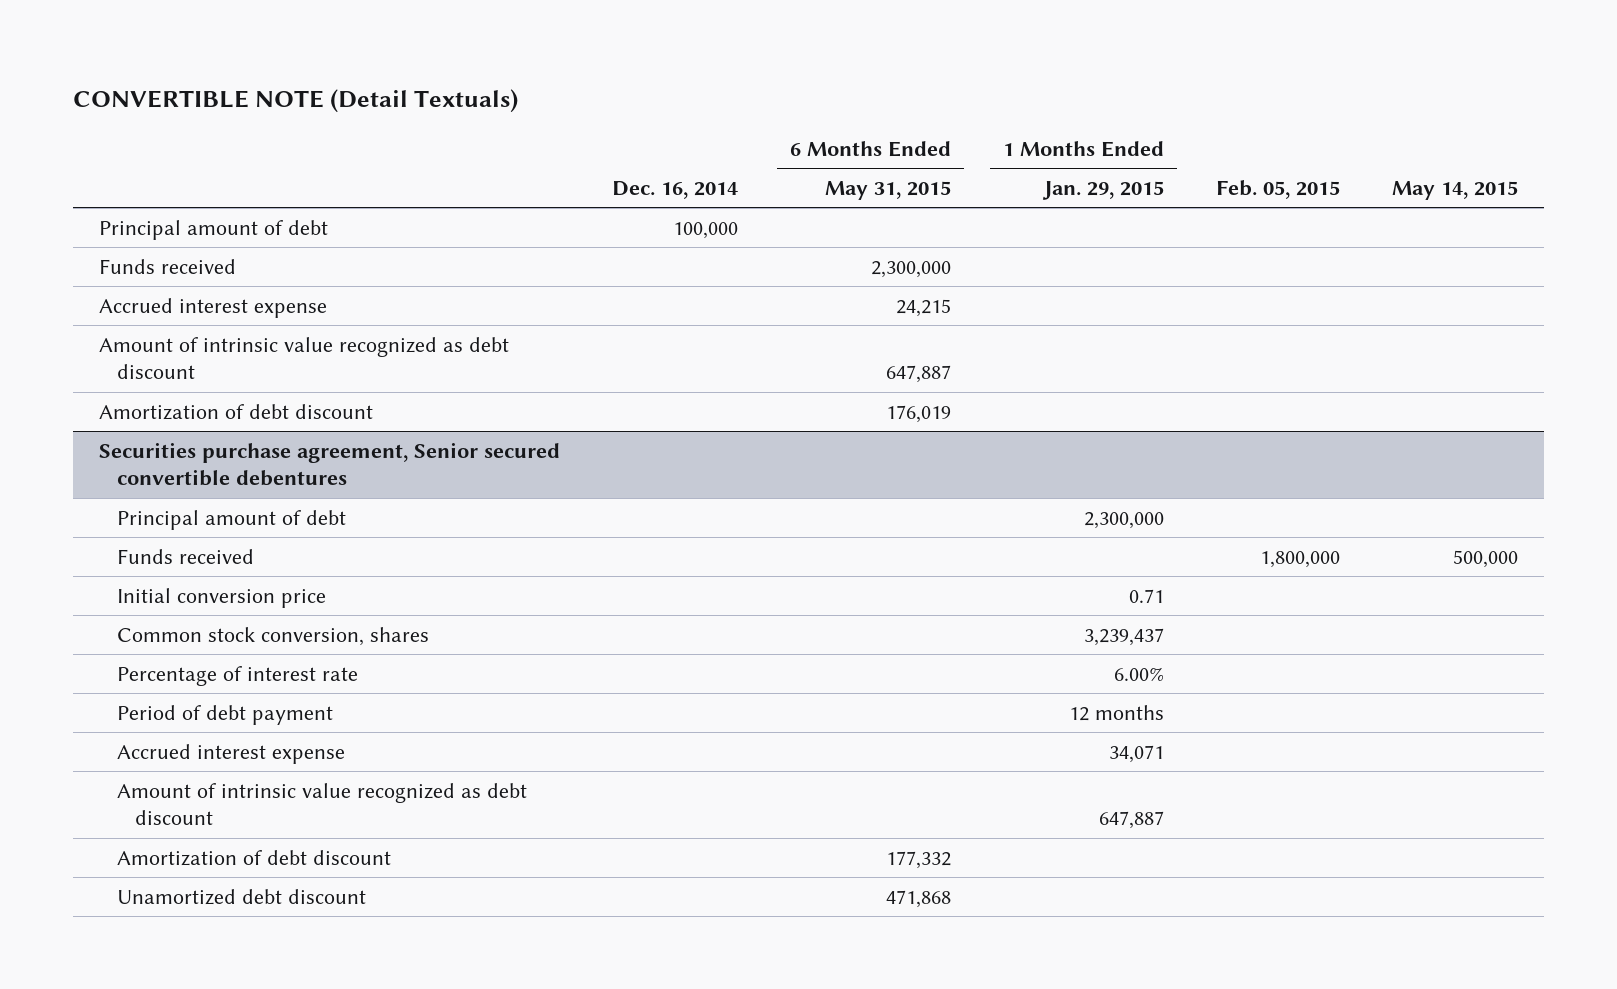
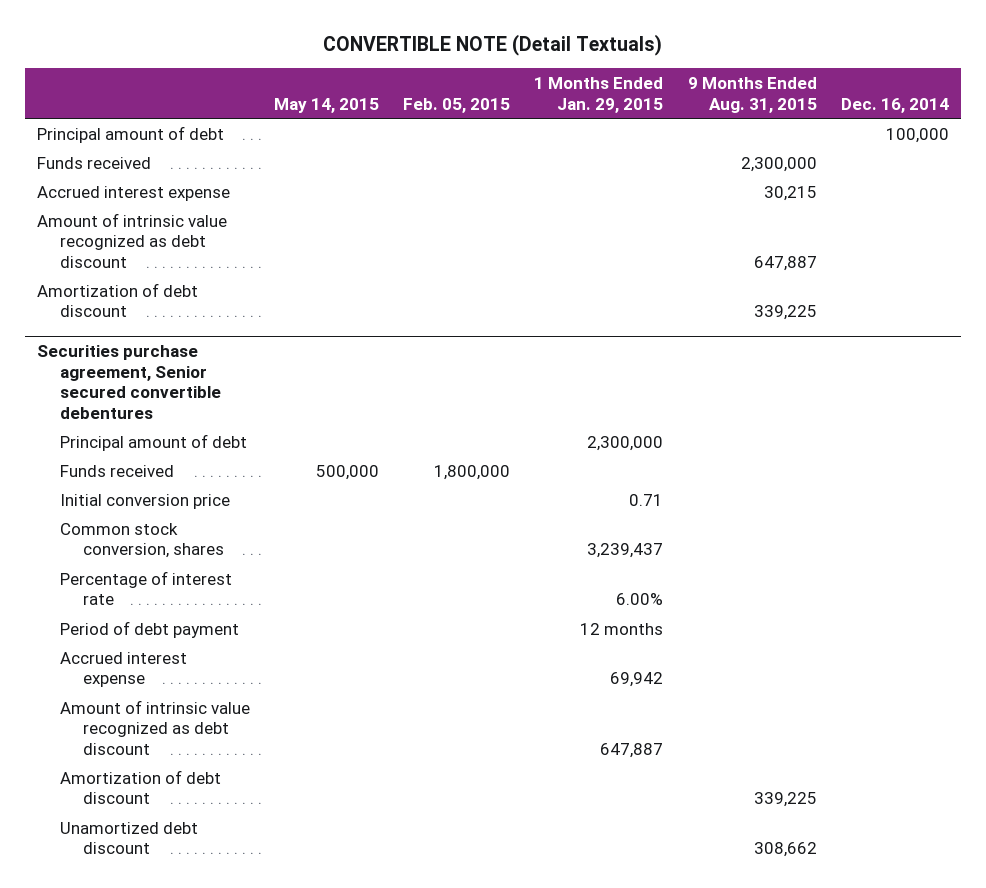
- | Dec. 16, 2014 | 6 Months Ended May 31, 2015 | 1 Months Ended Jan. 29, 2015 | Feb. 05, 2015 | May 14, 2015
+ | May 14, 2015 | Feb. 05, 2015 | 1 Months Ended Jan. 29, 2015 | 9 Months Ended Aug. 31, 2015 | Dec. 16, 2014
@ Securities purchase agreement, Senior secured convertible debentures
- Accrued interest expense | | | 34,071 | |
+ Accrued interest expense | | | 69,942 | |

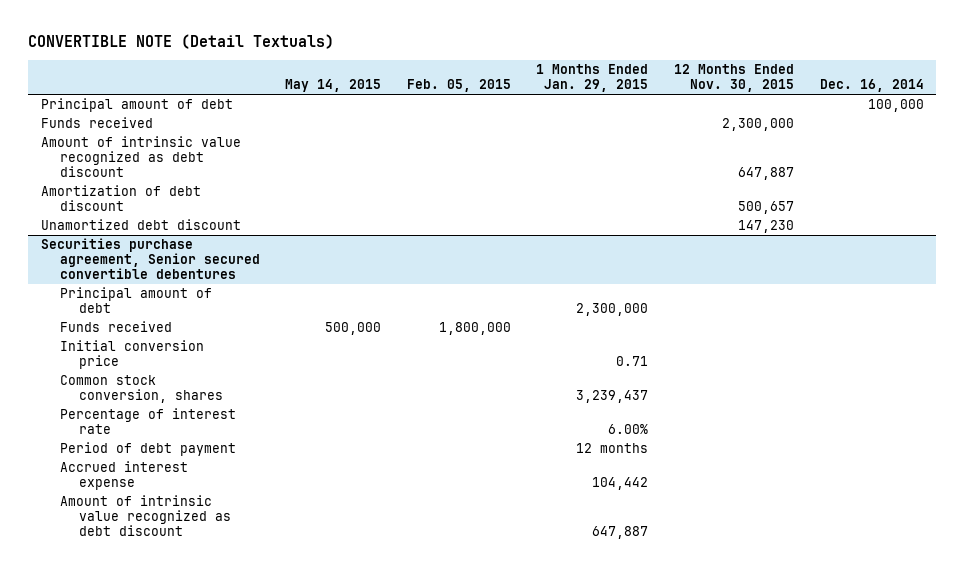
- | May 14, 2015 | Feb. 05, 2015 | 1 Months Ended Jan. 29, 2015 | 9 Months Ended Aug. 31, 2015 | Dec. 16, 2014
+ | May 14, 2015 | Feb. 05, 2015 | 1 Months Ended Jan. 29, 2015 | 12 Months Ended Nov. 30, 2015 | Dec. 16, 2014
- Accrued interest expense | | | | 30,215 |
+ Unamortized debt discount | | | | 147,230 |
@ Securities purchase agreement, Senior secured convertible debentures
- Accrued interest expense | | | 69,942 | |
+ Accrued interest expense | | | 104,442 | |
- Amortization of debt discount | | | | 339,225 |
- Unamortized debt discount | | | | 308,662 |

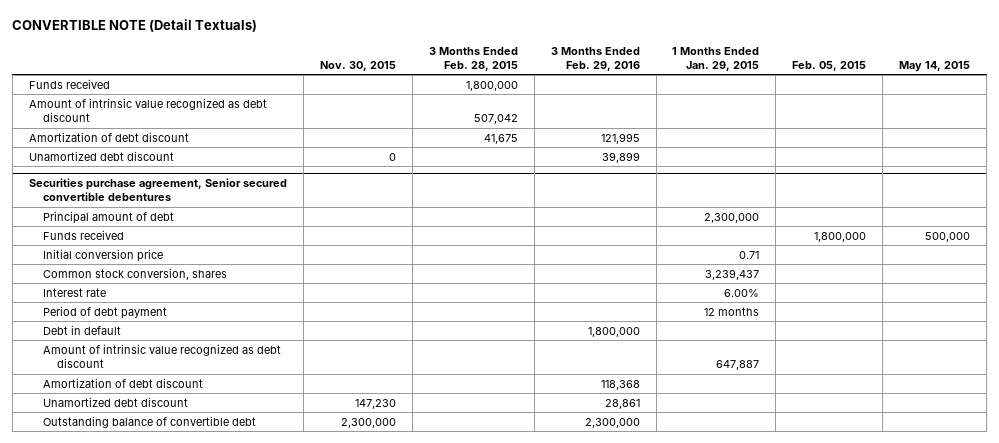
- | May 14, 2015 | Feb. 05, 2015 | 1 Months Ended Jan. 29, 2015 | 12 Months Ended Nov. 30, 2015 | Dec. 16, 2014
+ | Nov. 30, 2015 | 3 Months Ended Feb. 28, 2015 | 3 Months Ended Feb. 29, 2016 | 1 Months Ended Jan. 29, 2015 | Feb. 05, 2015 | May 14, 2015
- Principal amount of debt | | | | | 100,000
@ Securities purchase agreement, Senior secured convertible debentures
- Percentage of interest rate | | | 6.00% | |
+ Interest rate | | | | 6.00% | |
- Accrued interest expense | | | 104,442 | |
+ Debt in default | | | 1,800,000 | | |
+ Amortization of debt discount | | | 118,368 | | |
+ Unamortized debt discount | 147,230 | | 28,861 | | |
+ Outstanding balance of convertible debt | 2,300,000 | | 2,300,000 | | |

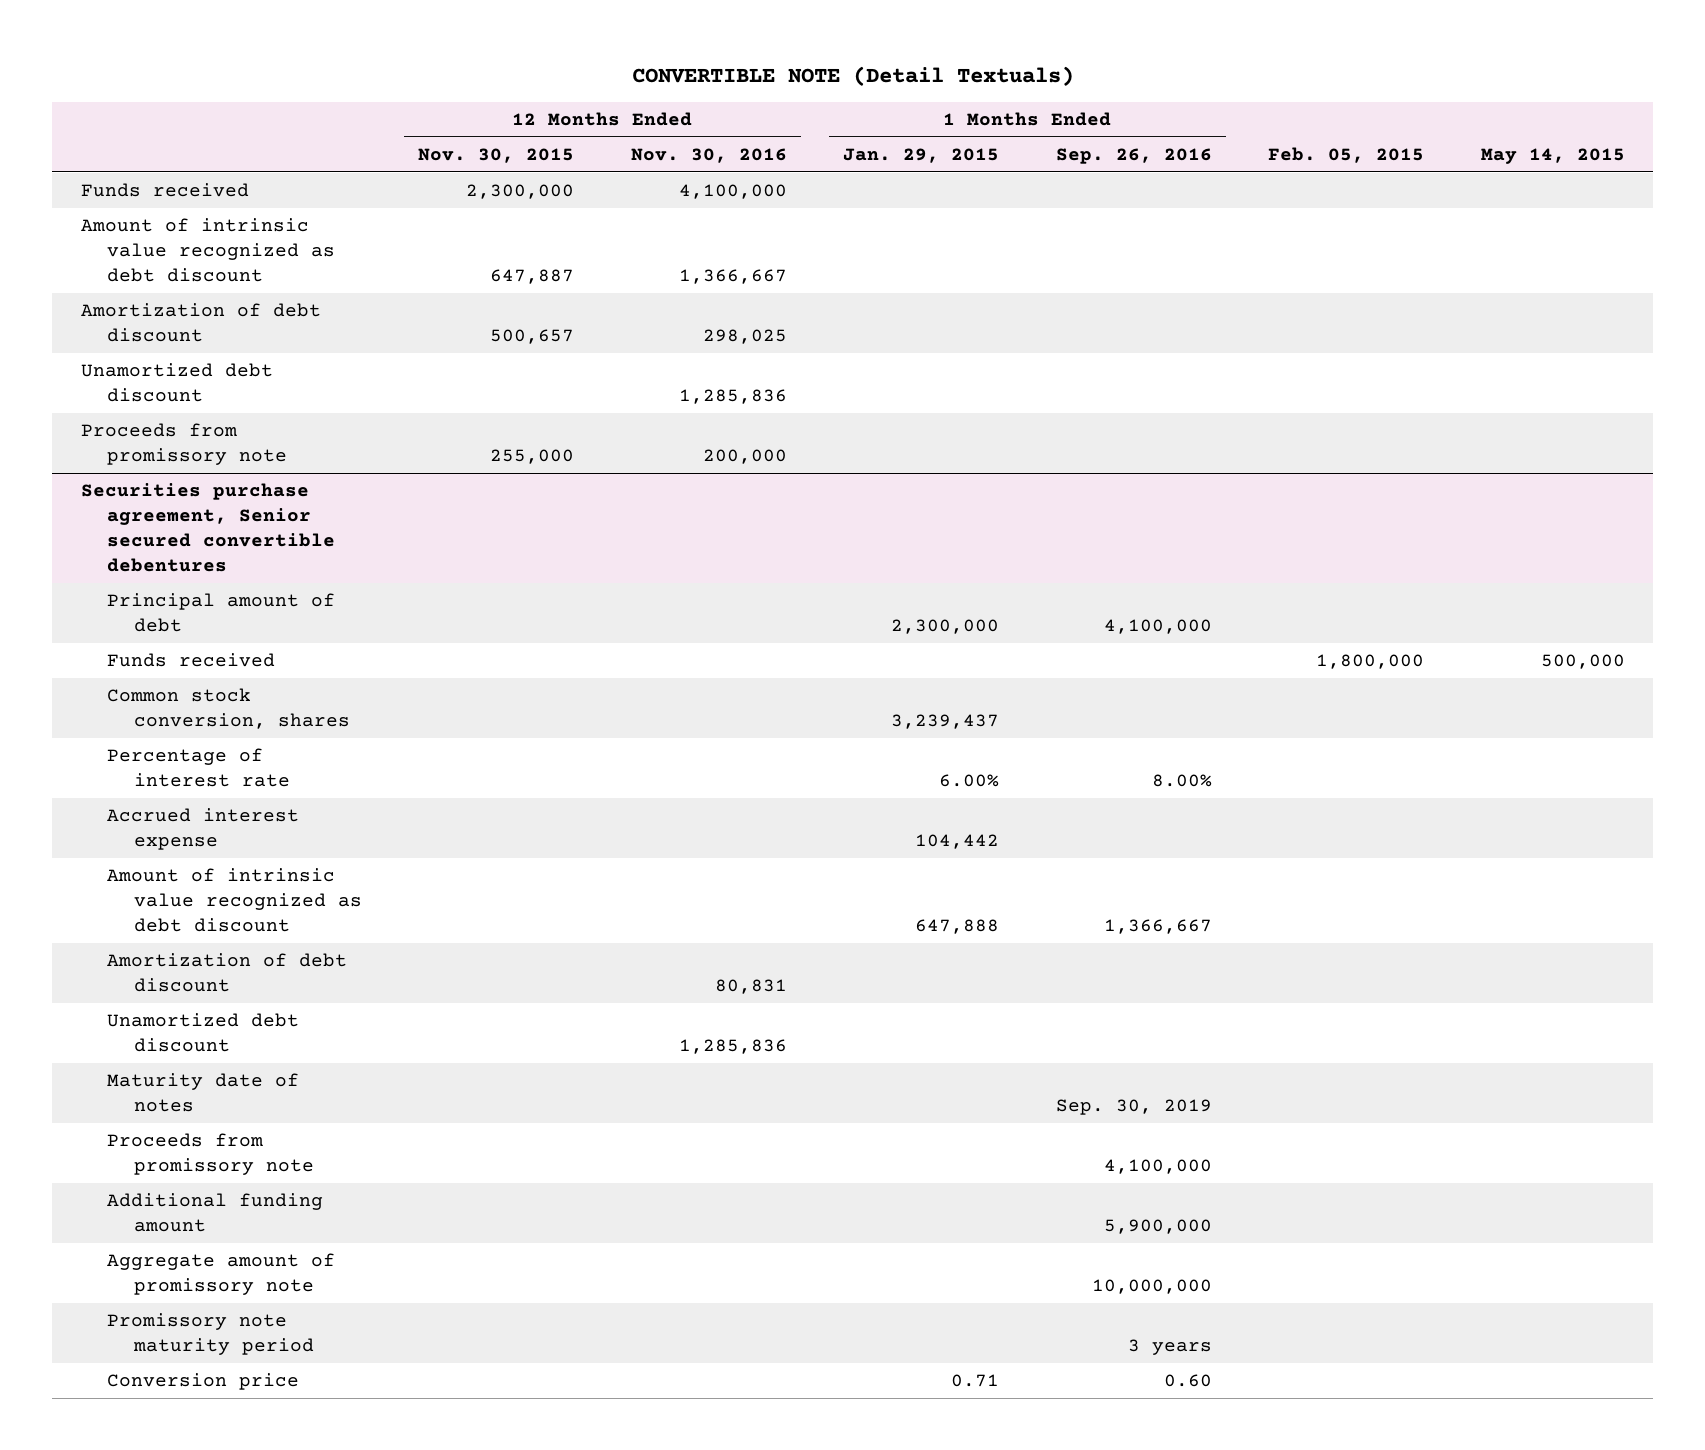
- | Nov. 30, 2015 | 3 Months Ended Feb. 28, 2015 | 3 Months Ended Feb. 29, 2016 | 1 Months Ended Jan. 29, 2015 | Feb. 05, 2015 | May 14, 2015
+ | 12 Months Ended Nov. 30, 2015 | 12 Months Ended Nov. 30, 2016 | 1 Months Ended Jan. 29, 2015 | 1 Months Ended Sep. 26, 2016 | Feb. 05, 2015 | May 14, 2015
+ Proceeds from promissory note | 255,000 | 200,000 | | | |
@ Securities purchase agreement, Senior secured convertible debentures
- Initial conversion price | | | | 0.71 | |
- Interest rate | | | | 6.00% | |
- Period of debt payment | | | | 12 months | |
- Debt in default | | | 1,800,000 | | |
- Amount of intrinsic value recognized as debt discount | | | | 647,887 | |
+ Percentage of interest rate | | | 6.00% | 8.00% | |
+ Accrued interest expense | | | 104,442 | | |
+ Amount of intrinsic value recognized as debt discount | | | 647,888 | 1,366,667 | |
- Outstanding balance of convertible debt | 2,300,000 | | 2,300,000 | | |
+ Maturity date of notes | | | | Sep. 30, 2019 | |
+ Proceeds from promissory note | | | | 4,100,000 | |
+ Additional funding amount | | | | 5,900,000 | |
+ Aggregate amount of promissory note | | | | 10,000,000 | |
+ Promissory note maturity period | | | | 3 years | |
+ Conversion price | | | 0.71 | 0.60 | |

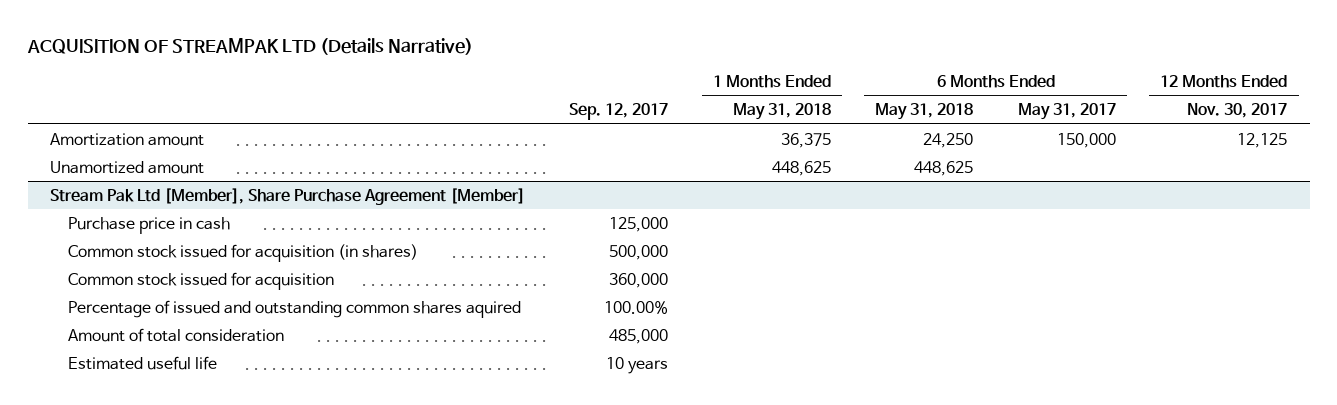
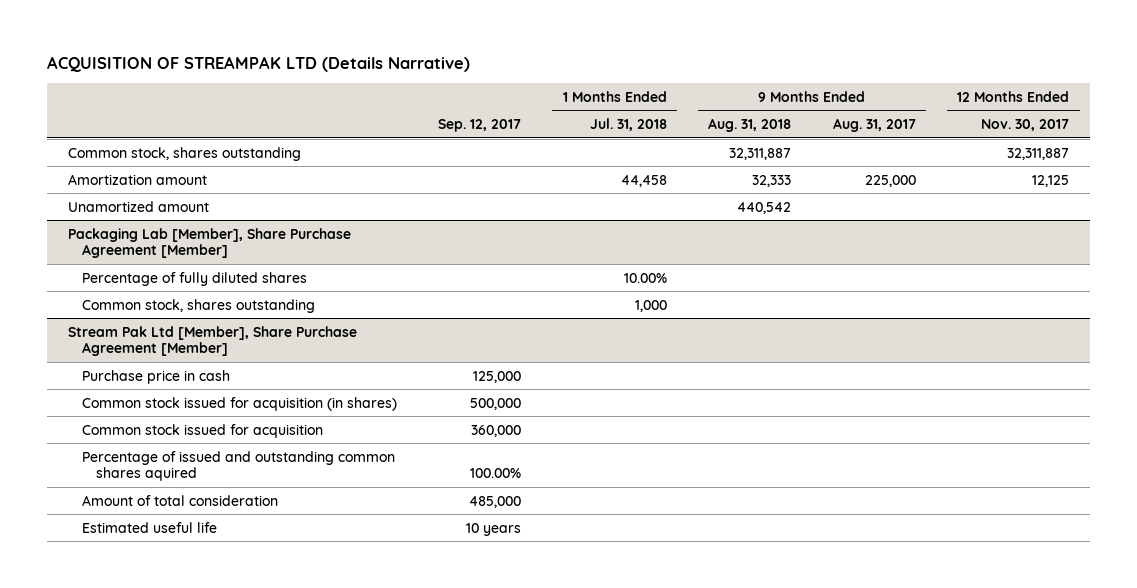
- | Sep. 12, 2017 | 1 Months Ended May 31, 2018 | 6 Months Ended May 31, 2018 | 6 Months Ended May 31, 2017 | 12 Months Ended Nov. 30, 2017
+ | Sep. 12, 2017 | 1 Months Ended Jul. 31, 2018 | 9 Months Ended Aug. 31, 2018 | 9 Months Ended Aug. 31, 2017 | 12 Months Ended Nov. 30, 2017
+ Common stock, shares outstanding | | | 32,311,887 | | 32,311,887
+ Packaging Lab [Member], Share Purchase Agreement [Member]
+ Percentage of fully diluted shares | | 10.00% | | |
+ Common stock, shares outstanding | | 1,000 | | |

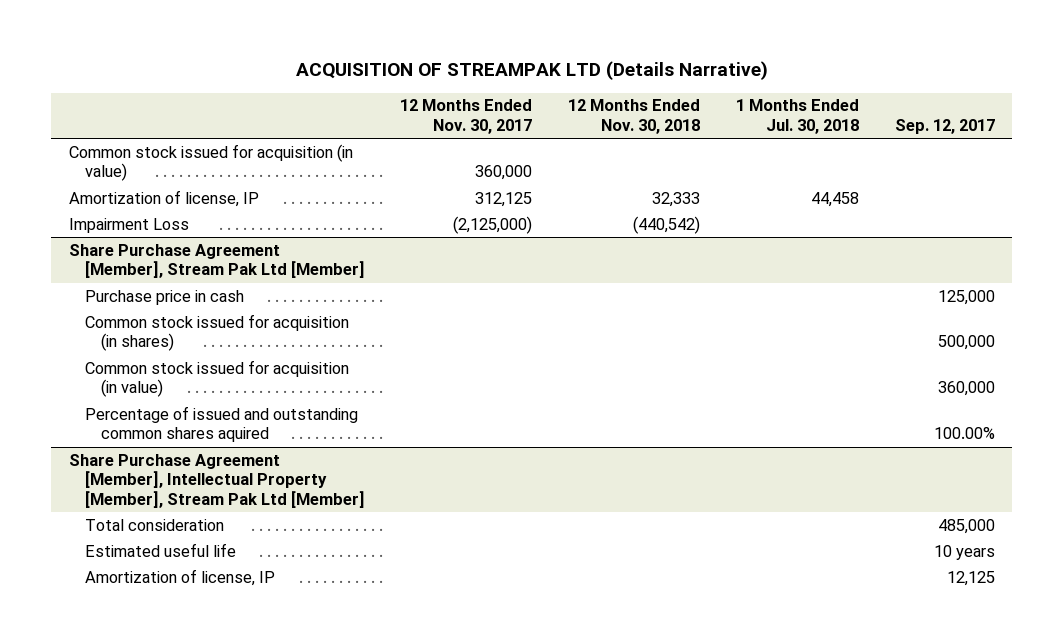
- | Sep. 12, 2017 | 1 Months Ended Jul. 31, 2018 | 9 Months Ended Aug. 31, 2018 | 9 Months Ended Aug. 31, 2017 | 12 Months Ended Nov. 30, 2017
+ | 12 Months Ended Nov. 30, 2017 | 12 Months Ended Nov. 30, 2018 | 1 Months Ended Jul. 30, 2018 | Sep. 12, 2017
- Common stock, shares outstanding | | | 32,311,887 | | 32,311,887
- Amortization amount | | 44,458 | 32,333 | 225,000 | 12,125
- Unamortized amount | | | 440,542 | |
- Packaging Lab [Member], Share Purchase Agreement [Member]
- Percentage of fully diluted shares | | 10.00% | | |
- Common stock, shares outstanding | | 1,000 | | |
- Stream Pak Ltd [Member], Share Purchase Agreement [Member]
+ Common stock issued for acquisition (in value) | 360,000 | | |
+ Amortization of license, IP | 312,125 | 32,333 | 44,458 |
+ Impairment Loss | (2,125,000) | (440,542) | |
+ Share Purchase Agreement [Member], Stream Pak Ltd [Member]
- Common stock issued for acquisition | 360,000 | | | |
+ Common stock issued for acquisition (in value) | | | | 360,000
- Amount of total consideration | 485,000 | | | |
- Estimated useful life | 10 years | | | |
+ Share Purchase Agreement [Member], Intellectual Property [Member], Stream Pak Ltd [Member]
+ Total consideration | | | | 485,000
+ Estimated useful life | | | | 10 years
+ Amortization of license, IP | | | | 12,125

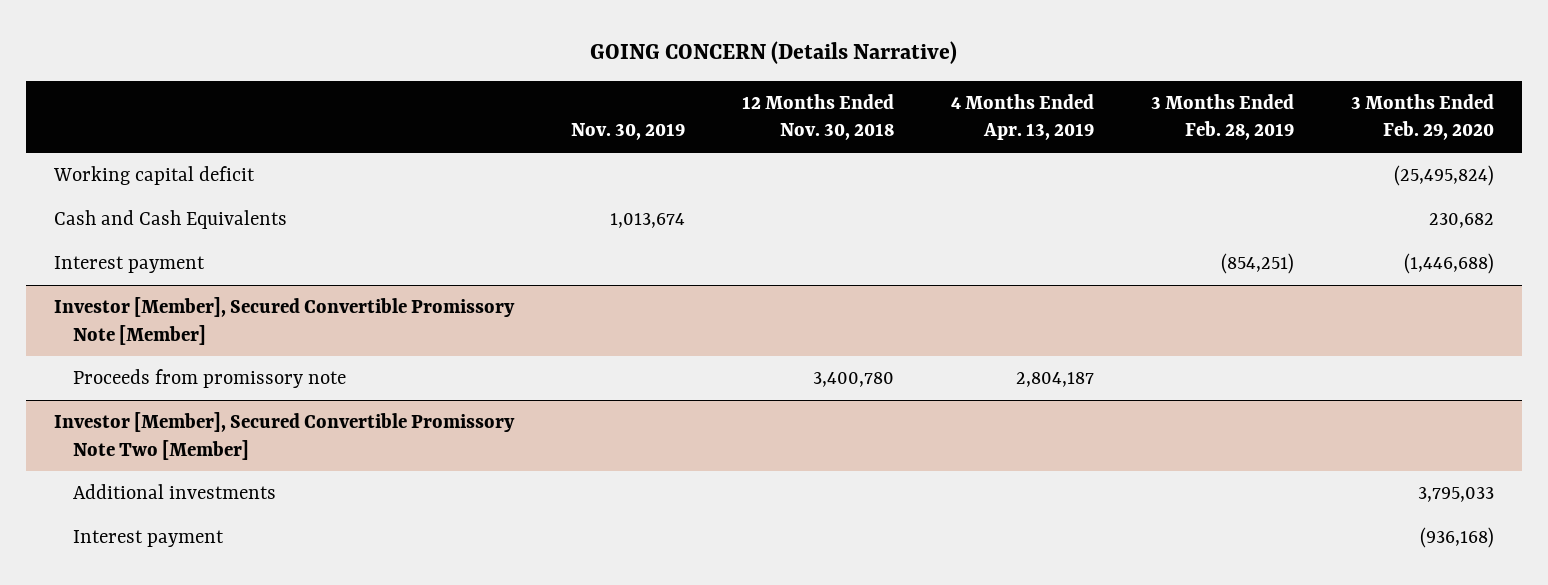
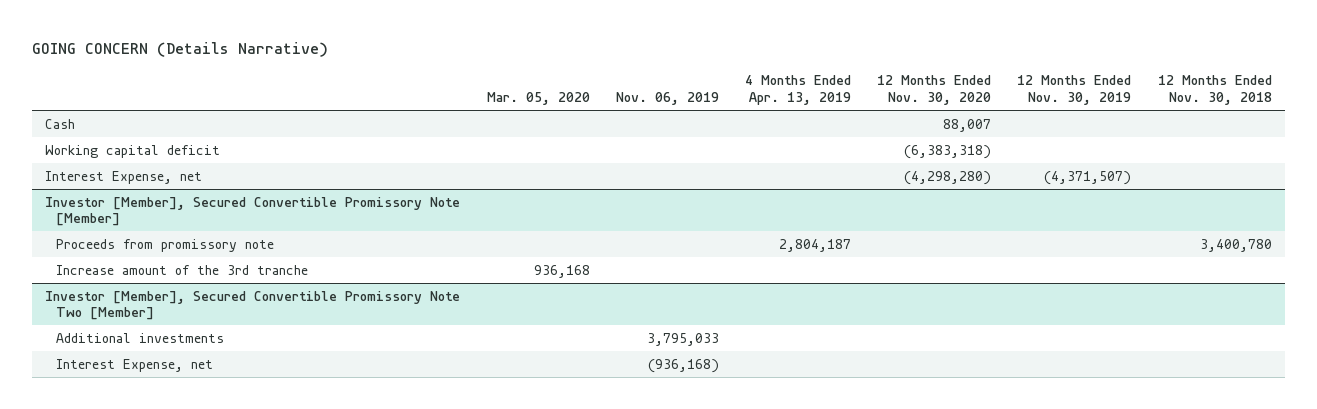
- | Nov. 30, 2019 | 12 Months Ended Nov. 30, 2018 | 4 Months Ended Apr. 13, 2019 | 3 Months Ended Feb. 28, 2019 | 3 Months Ended Feb. 29, 2020
+ | Mar. 05, 2020 | Nov. 06, 2019 | 4 Months Ended Apr. 13, 2019 | 12 Months Ended Nov. 30, 2020 | 12 Months Ended Nov. 30, 2019 | 12 Months Ended Nov. 30, 2018
+ Cash | | | | 88,007 | |
- Cash and Cash Equivalents | 1,013,674 | | | | 230,682
- Interest payment | | | | (854,251) | (1,446,688)
+ Interest Expense, net | | | | (4,298,280) | (4,371,507) |
@ Investor [Member], Secured Convertible Promissory Note [Member]
+ Increase amount of the 3rd tranche | 936,168 | | | | |
@ Investor [Member], Secured Convertible Promissory Note Two [Member]
- Interest payment | | | | | (936,168)
+ Interest Expense, net | | (936,168) | | | |

